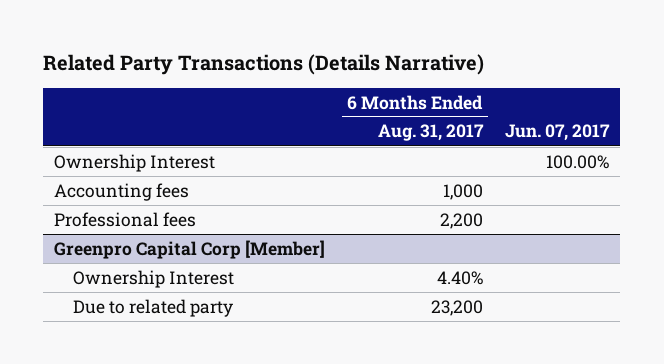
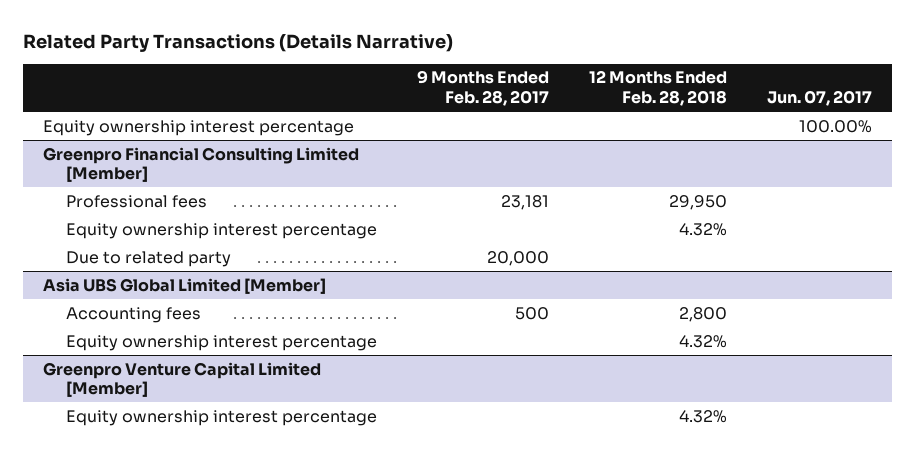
- | 6 Months Ended Aug. 31, 2017 | Jun. 07, 2017
+ | 9 Months Ended Feb. 28, 2017 | 12 Months Ended Feb. 28, 2018 | Jun. 07, 2017
- Ownership Interest | | 100.00%
- Accounting fees | 1,000 |
- Professional fees | 2,200 |
- Greenpro Capital Corp [Member]
- Ownership Interest | 4.40% |
- Due to related party | 23,200 |
+ Equity ownership interest percentage | | | 100.00%
+ Greenpro Financial Consulting Limited [Member]
+ Professional fees | 23,181 | 29,950 |
+ Equity ownership interest percentage | | 4.32% |
+ Due to related party | 20,000 | |
+ Asia UBS Global Limited [Member]
+ Accounting fees | 500 | 2,800 |
+ Equity ownership interest percentage | | 4.32% |
+ Greenpro Venture Capital Limited [Member]
+ Equity ownership interest percentage | | 4.32% |

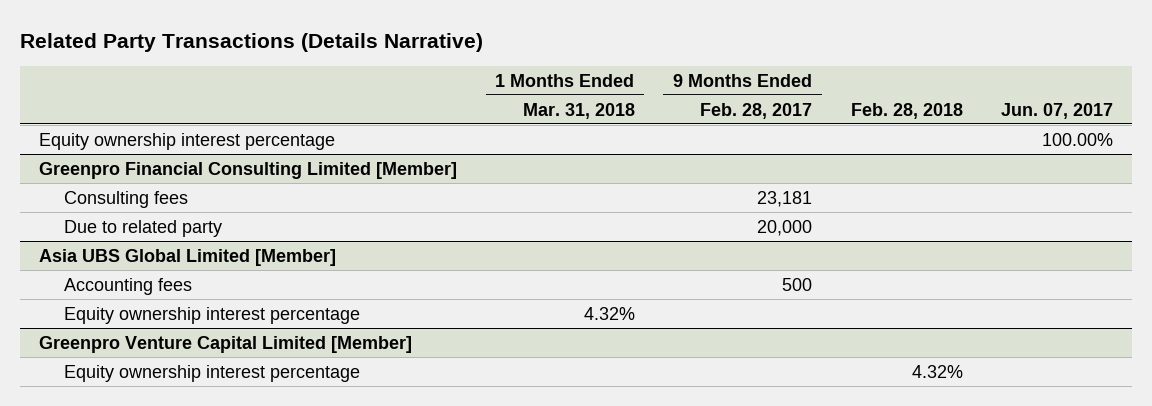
- | 9 Months Ended Feb. 28, 2017 | 12 Months Ended Feb. 28, 2018 | Jun. 07, 2017
+ | 1 Months Ended Mar. 31, 2018 | 9 Months Ended Feb. 28, 2017 | Feb. 28, 2018 | Jun. 07, 2017
@ Greenpro Financial Consulting Limited [Member]
- Professional fees | 23,181 | 29,950 |
- Equity ownership interest percentage | | 4.32% |
+ Consulting fees | | 23,181 | |

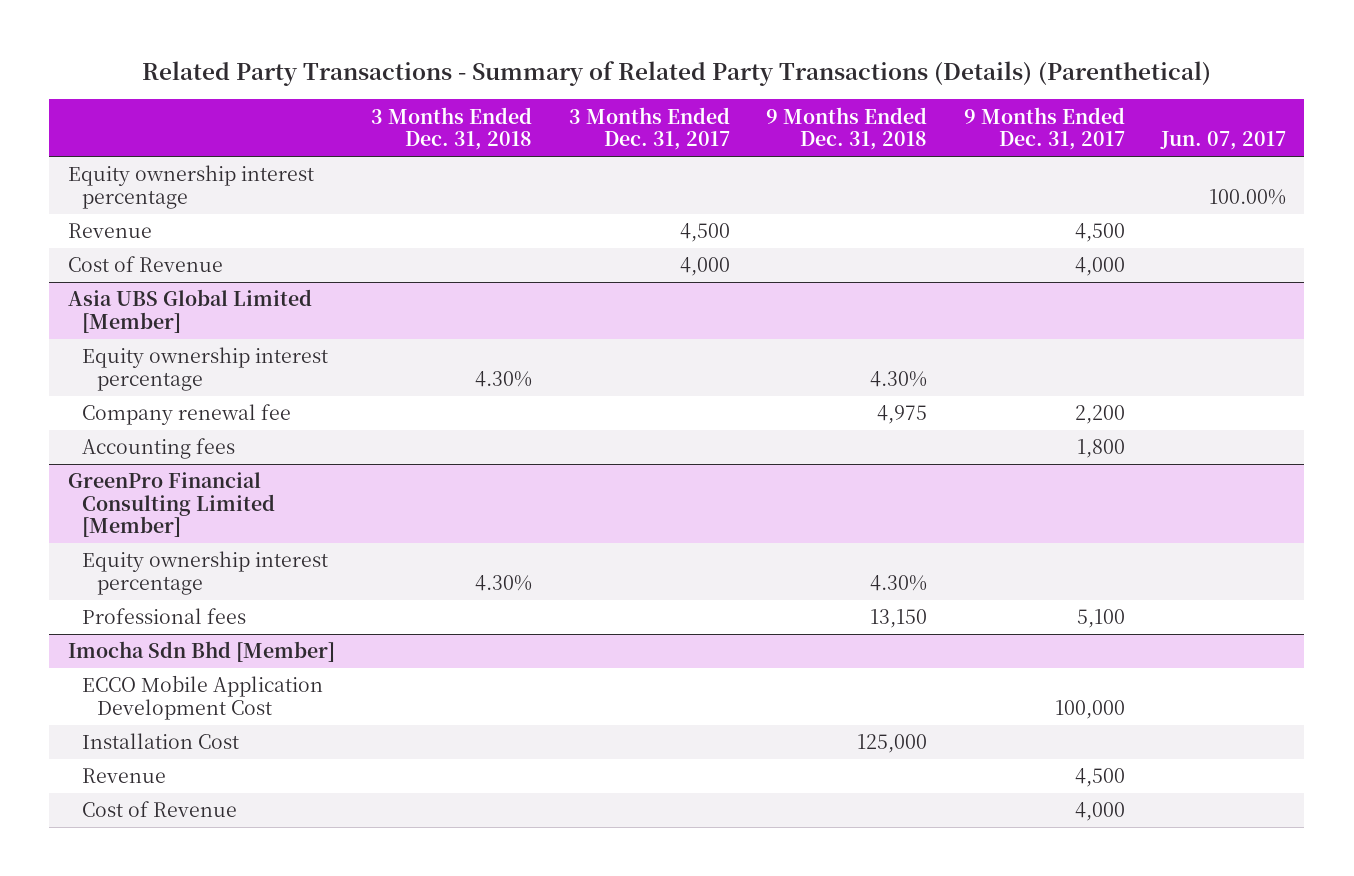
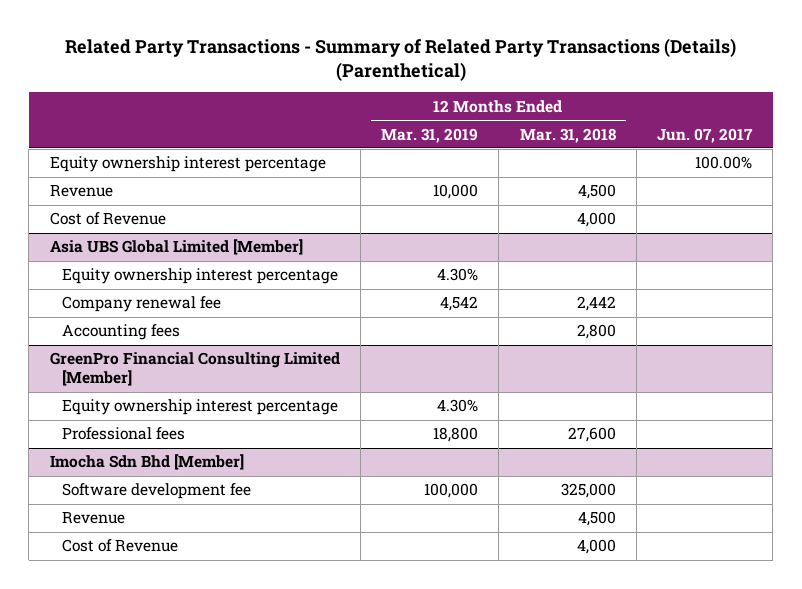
- | 3 Months Ended Dec. 31, 2018 | 3 Months Ended Dec. 31, 2017 | 9 Months Ended Dec. 31, 2018 | 9 Months Ended Dec. 31, 2017 | Jun. 07, 2017
+ | 12 Months Ended Mar. 31, 2019 | 12 Months Ended Mar. 31, 2018 | Jun. 07, 2017
@ Imocha Sdn Bhd [Member]
- ECCO Mobile Application Development Cost | | | | 100,000 |
- Installation Cost | | | 125,000 | |
+ Software development fee | 100,000 | 325,000 |

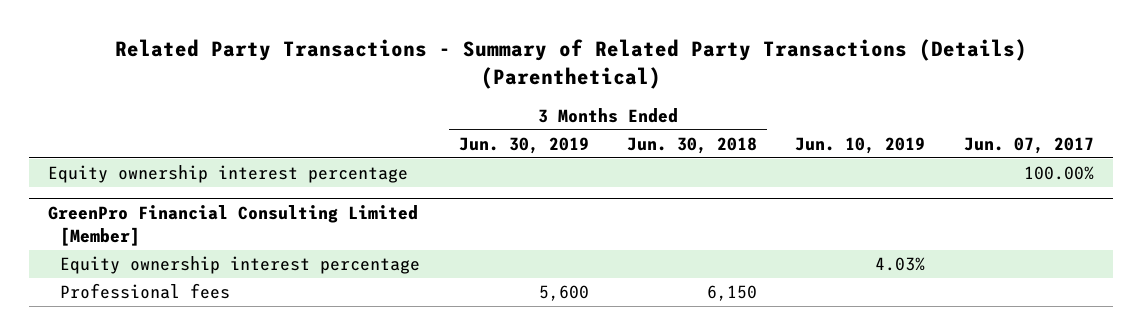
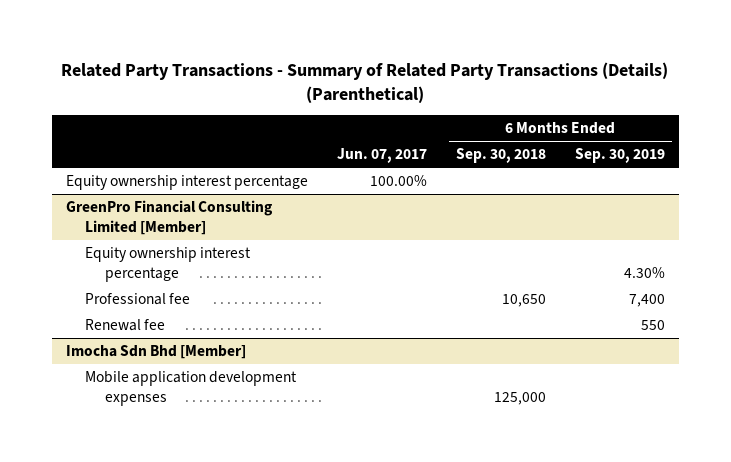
- | 3 Months Ended Jun. 30, 2019 | 3 Months Ended Jun. 30, 2018 | Jun. 10, 2019 | Jun. 07, 2017
+ | Jun. 07, 2017 | 6 Months Ended Sep. 30, 2018 | 6 Months Ended Sep. 30, 2019
@ GreenPro Financial Consulting Limited [Member]
- Professional fees | 5,600 | 6,150 | |
+ Professional fee | | 10,650 | 7,400
+ Renewal fee | | | 550
+ Imocha Sdn Bhd [Member]
+ Mobile application development expenses | | 125,000 |

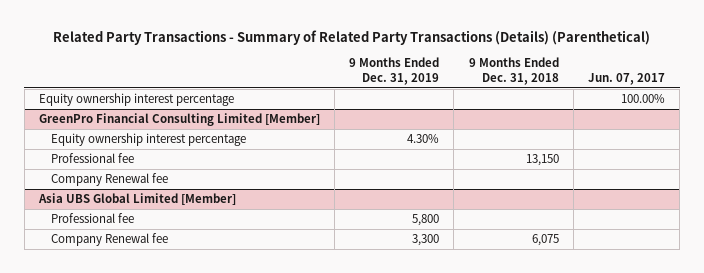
- | Jun. 07, 2017 | 6 Months Ended Sep. 30, 2018 | 6 Months Ended Sep. 30, 2019
+ | 9 Months Ended Dec. 31, 2019 | 9 Months Ended Dec. 31, 2018 | Jun. 07, 2017
@ GreenPro Financial Consulting Limited [Member]
- Renewal fee | | | 550
- Imocha Sdn Bhd [Member]
- Mobile application development expenses | | 125,000 |
@ GreenPro Financial Consulting Limited [Member]
+ Company Renewal fee
+ Asia UBS Global Limited [Member]
+ Professional fee | 5,800 | |
+ Company Renewal fee | 3,300 | 6,075 |

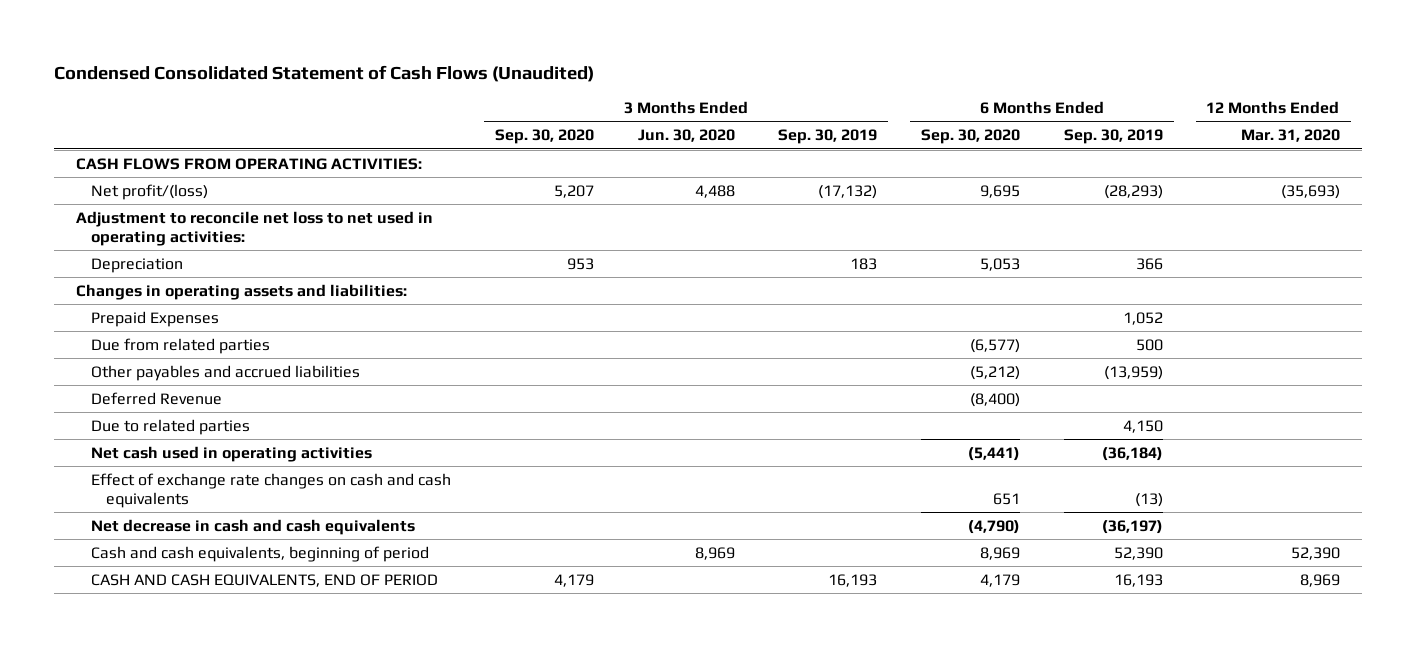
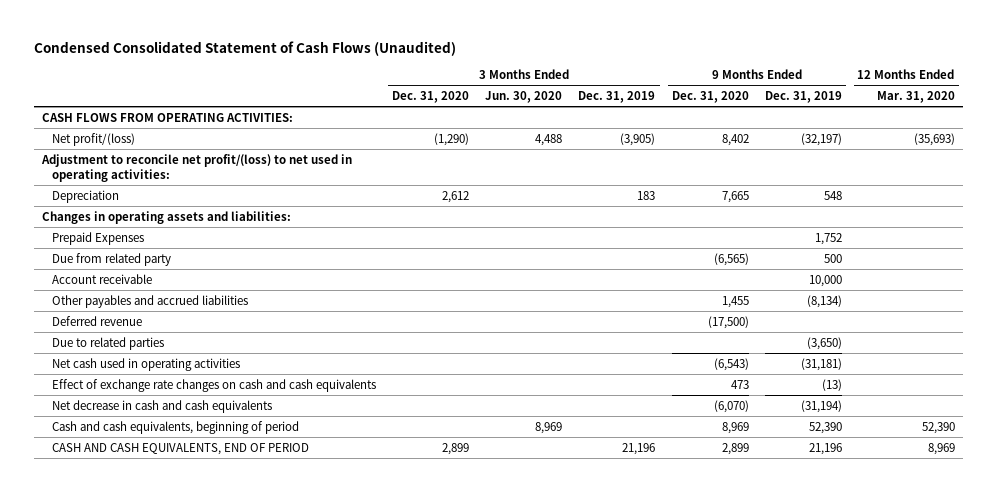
- | 3 Months Ended Sep. 30, 2020 | 3 Months Ended Jun. 30, 2020 | 3 Months Ended Sep. 30, 2019 | 6 Months Ended Sep. 30, 2020 | 6 Months Ended Sep. 30, 2019 | 12 Months Ended Mar. 31, 2020
+ | 3 Months Ended Dec. 31, 2020 | 3 Months Ended Jun. 30, 2020 | 3 Months Ended Dec. 31, 2019 | 9 Months Ended Dec. 31, 2020 | 9 Months Ended Dec. 31, 2019 | 12 Months Ended Mar. 31, 2020
- Adjustment to reconcile net loss to net used in operating activities:
+ Adjustment to reconcile net profit/(loss) to net used in operating activities:
- Due from related parties | | | | (6,577) | 500 |
+ Due from related party | | | | (6,565) | 500 |
+ Account receivable | | | | | 10,000 |
- Deferred Revenue | | | | (8,400) | |
+ Deferred revenue | | | | (17,500) | |

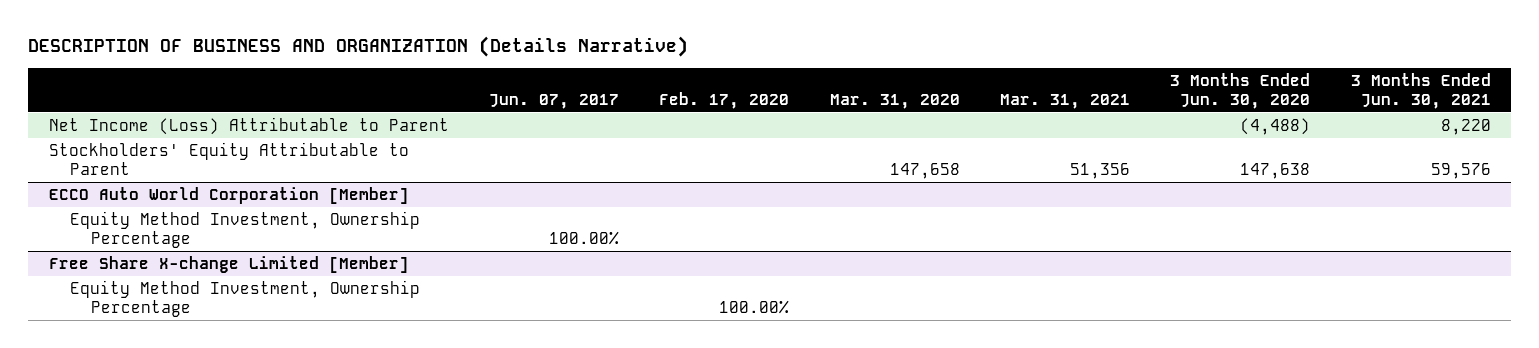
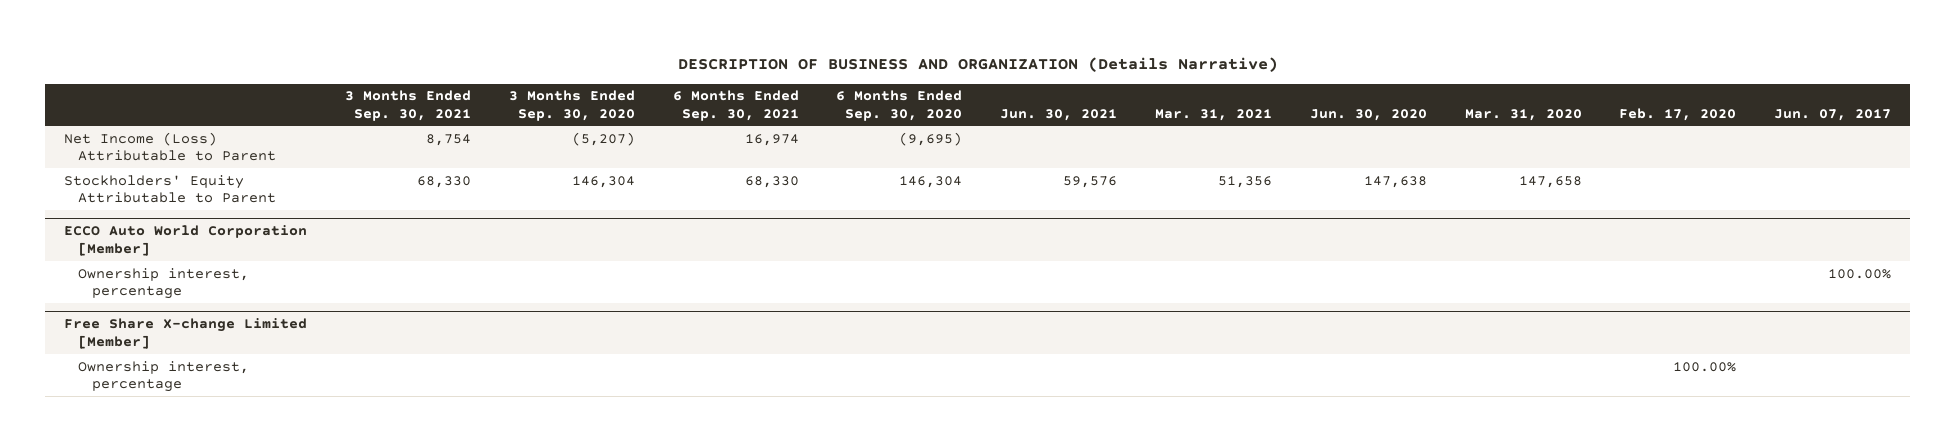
- | Jun. 07, 2017 | Feb. 17, 2020 | Mar. 31, 2020 | Mar. 31, 2021 | 3 Months Ended Jun. 30, 2020 | 3 Months Ended Jun. 30, 2021
+ | 3 Months Ended Sep. 30, 2021 | 3 Months Ended Sep. 30, 2020 | 6 Months Ended Sep. 30, 2021 | 6 Months Ended Sep. 30, 2020 | Jun. 30, 2021 | Mar. 31, 2021 | Jun. 30, 2020 | Mar. 31, 2020 | Feb. 17, 2020 | Jun. 07, 2017
@ ECCO Auto World Corporation [Member]
- Equity Method Investment, Ownership Percentage | 100.00% | | | | |
+ Ownership interest, percentage | | | | | | | | | | 100.00%
@ Free Share X-change Limited [Member]
- Equity Method Investment, Ownership Percentage | | 100.00% | | | |
+ Ownership interest, percentage | | | | | | | | | 100.00% |

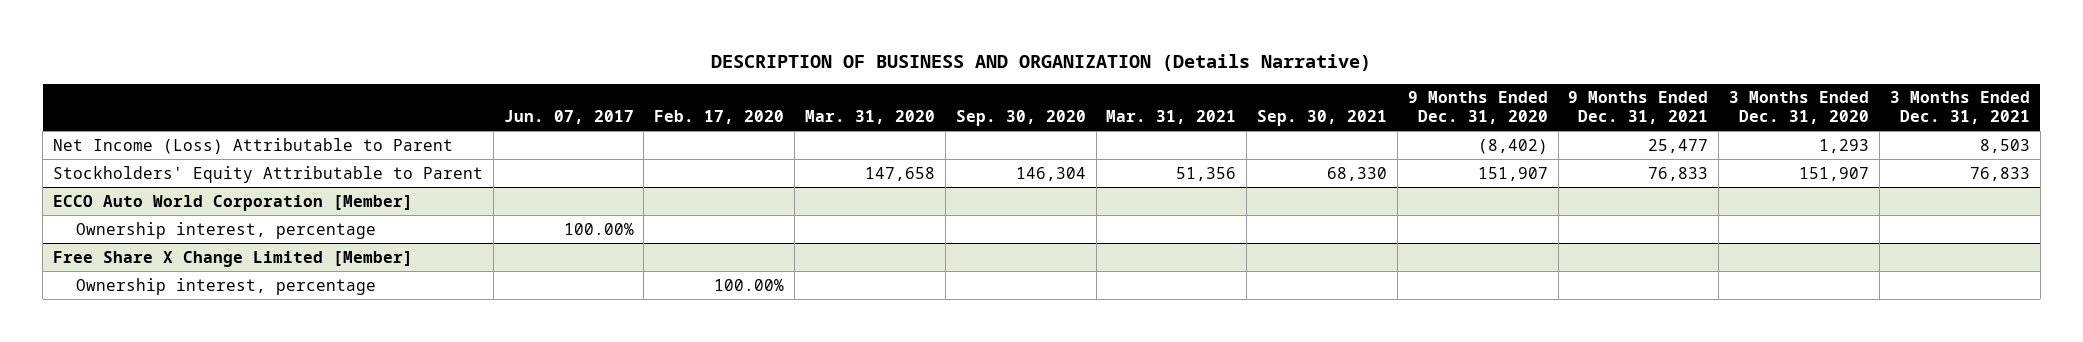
- | 3 Months Ended Sep. 30, 2021 | 3 Months Ended Sep. 30, 2020 | 6 Months Ended Sep. 30, 2021 | 6 Months Ended Sep. 30, 2020 | Jun. 30, 2021 | Mar. 31, 2021 | Jun. 30, 2020 | Mar. 31, 2020 | Feb. 17, 2020 | Jun. 07, 2017
+ | Jun. 07, 2017 | Feb. 17, 2020 | Mar. 31, 2020 | Sep. 30, 2020 | Mar. 31, 2021 | Sep. 30, 2021 | 9 Months Ended Dec. 31, 2020 | 9 Months Ended Dec. 31, 2021 | 3 Months Ended Dec. 31, 2020 | 3 Months Ended Dec. 31, 2021
- Free Share X-change Limited [Member]
+ Free Share X Change Limited [Member]

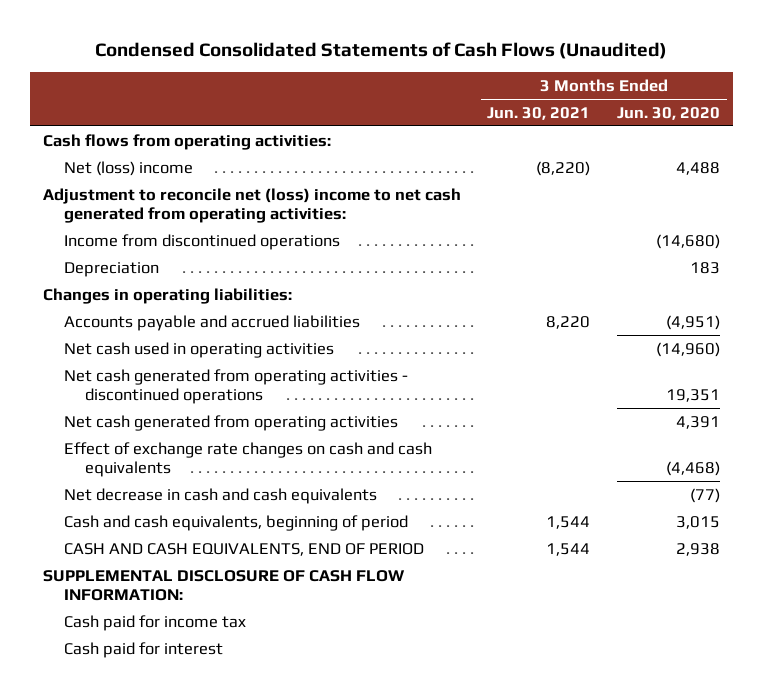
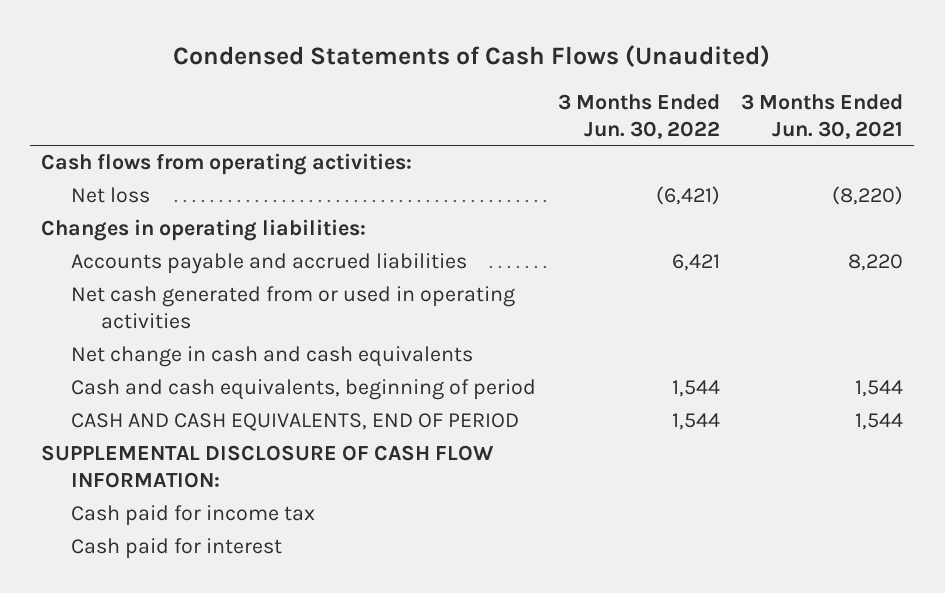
- Condensed Consolidated Statements of Cash Flows (Unaudited)
+ Condensed Statements of Cash Flows (Unaudited)
- | 3 Months Ended Jun. 30, 2021 | 3 Months Ended Jun. 30, 2020
+ | 3 Months Ended Jun. 30, 2022 | 3 Months Ended Jun. 30, 2021
- Net (loss) income | (8,220) | 4,488
- Adjustment to reconcile net (loss) income to net cash generated from operating activities:
- Income from discontinued operations | | (14,680)
- Depreciation | | 183
+ Net loss | (6,421) | (8,220)
- Net cash used in operating activities | | (14,960)
- Net cash generated from operating activities - discontinued operations | | 19,351
- Net cash generated from operating activities | | 4,391
- Effect of exchange rate changes on cash and cash equivalents | | (4,468)
- Net decrease in cash and cash equivalents | | (77)
+ Net cash generated from or used in operating activities
+ Net change in cash and cash equivalents

